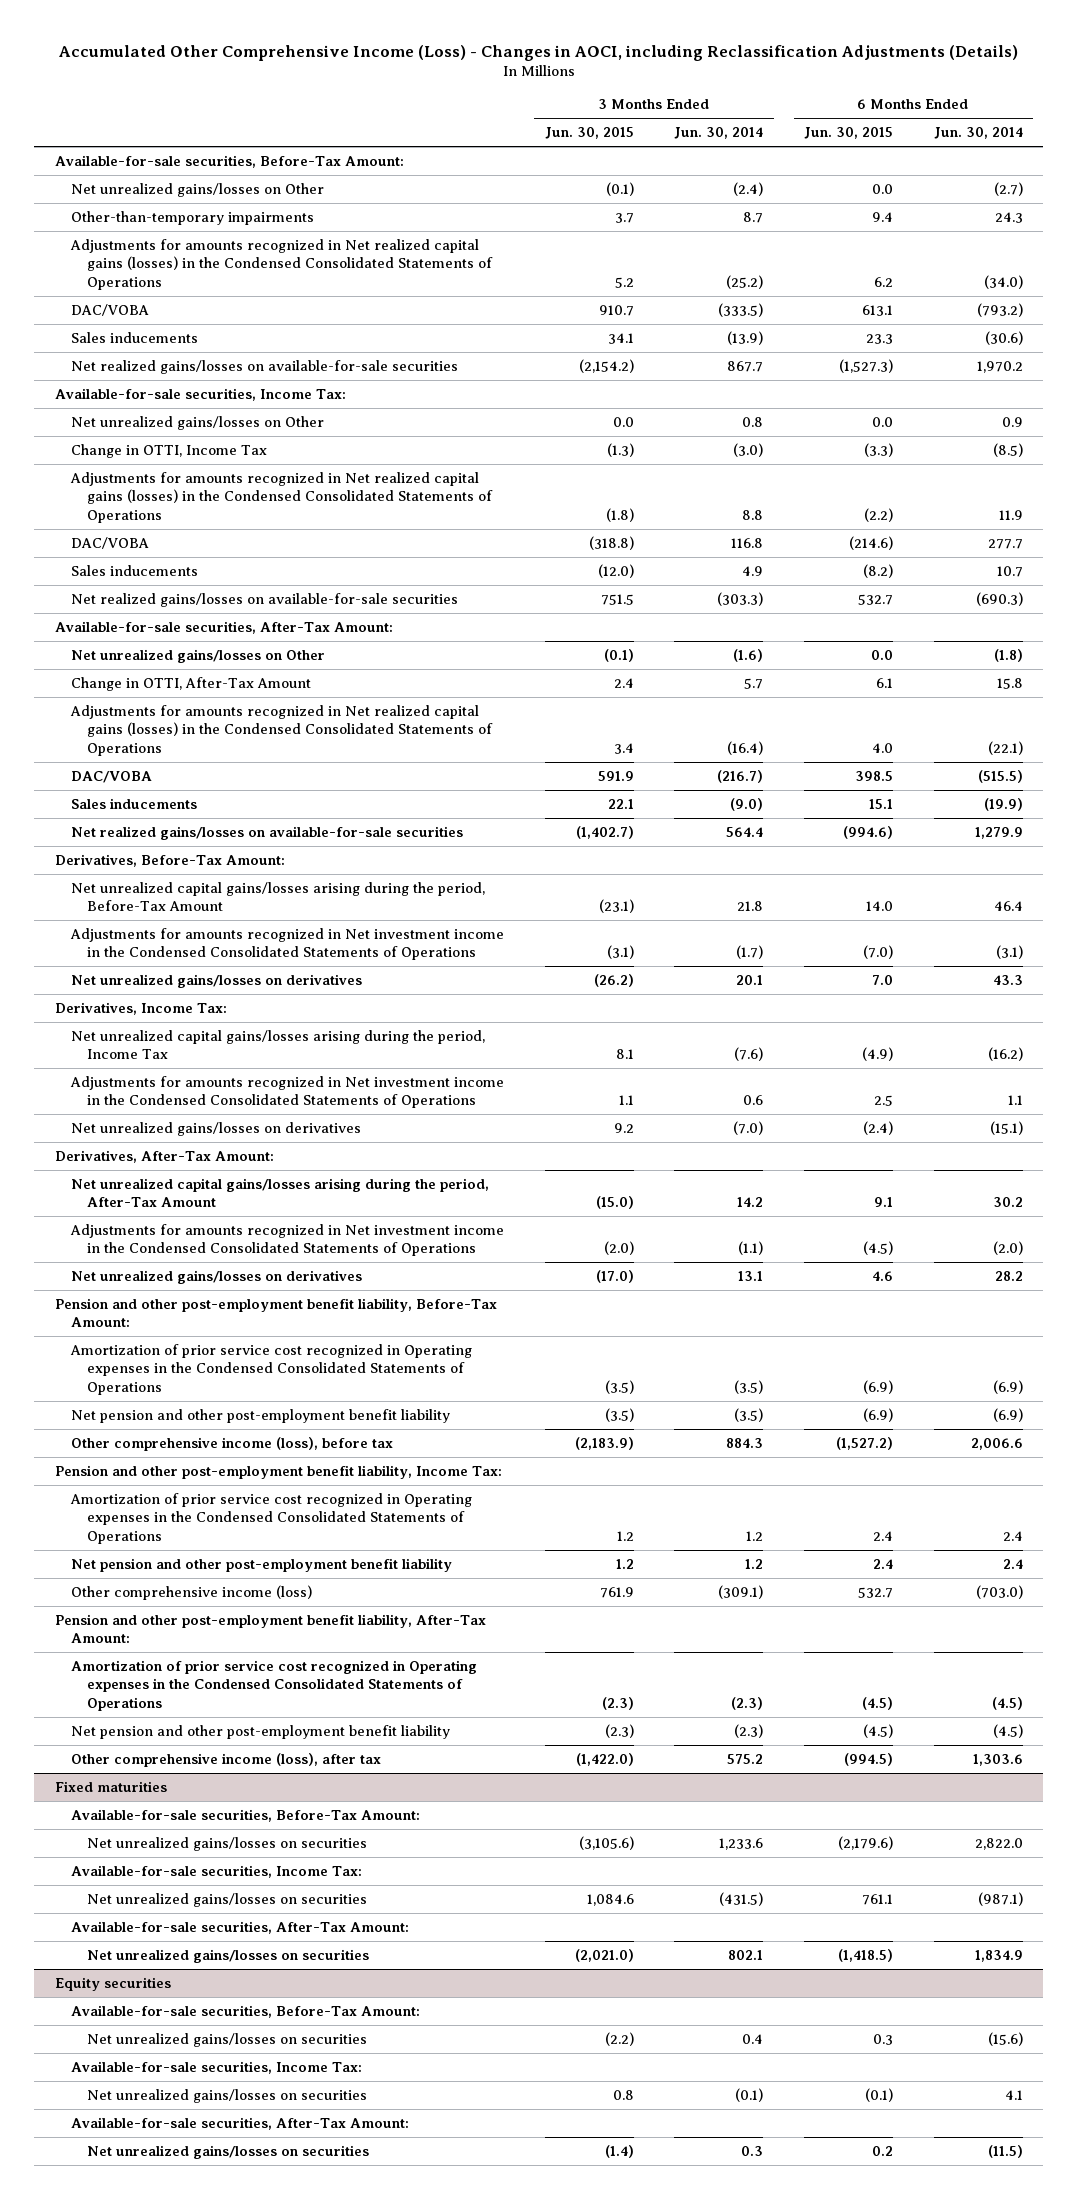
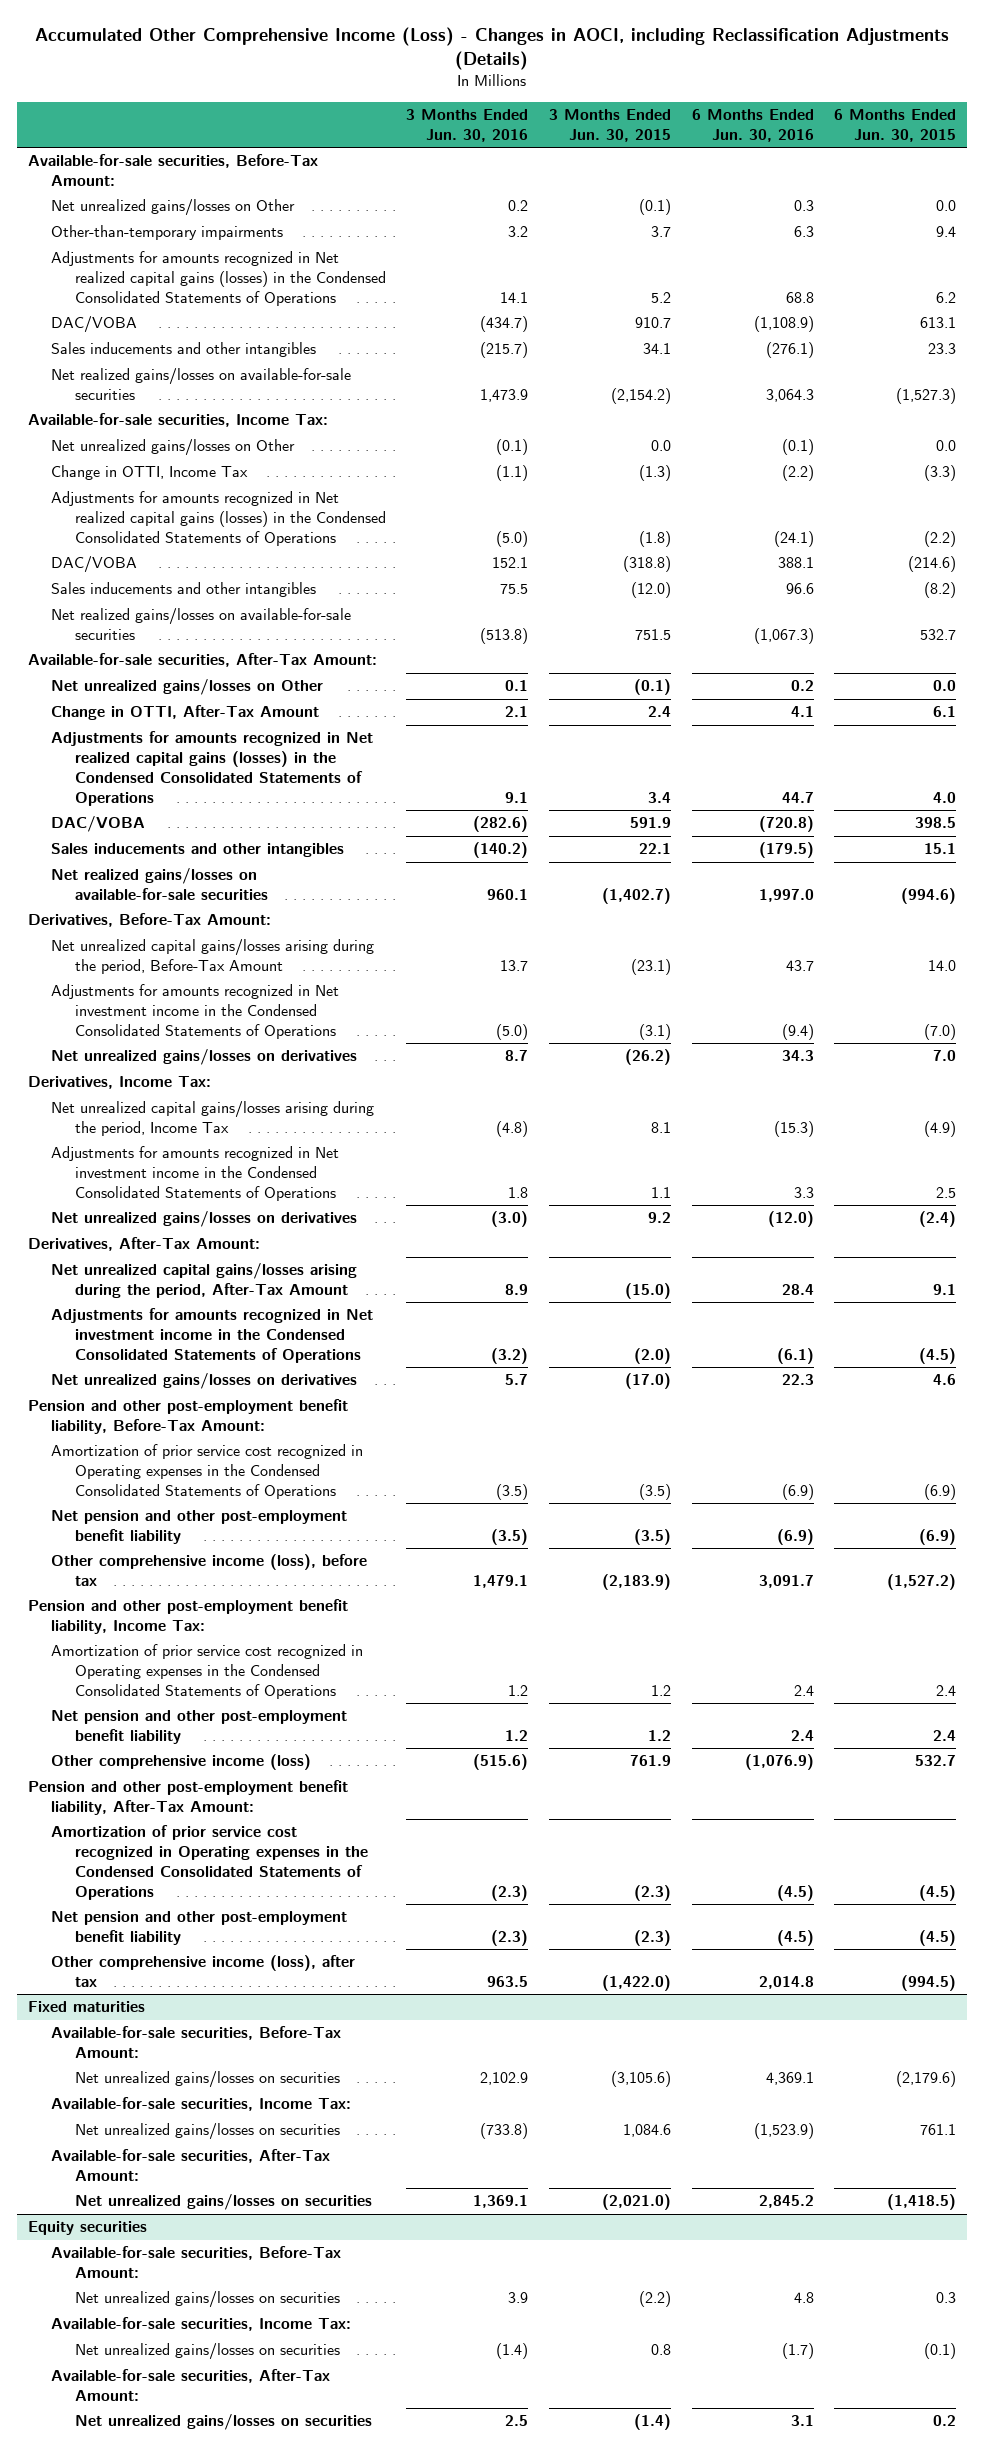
- | 3 Months Ended Jun. 30, 2015 | 3 Months Ended Jun. 30, 2014 | 6 Months Ended Jun. 30, 2015 | 6 Months Ended Jun. 30, 2014
+ | 3 Months Ended Jun. 30, 2016 | 3 Months Ended Jun. 30, 2015 | 6 Months Ended Jun. 30, 2016 | 6 Months Ended Jun. 30, 2015
- Sales inducements | 34.1 | (13.9) | 23.3 | (30.6)
+ Sales inducements and other intangibles | (215.7) | 34.1 | (276.1) | 23.3
- Sales inducements | (12.0) | 4.9 | (8.2) | 10.7
+ Sales inducements and other intangibles | 75.5 | (12.0) | 96.6 | (8.2)
- Sales inducements | 22.1 | (9.0) | 15.1 | (19.9)
+ Sales inducements and other intangibles | (140.2) | 22.1 | (179.5) | 15.1

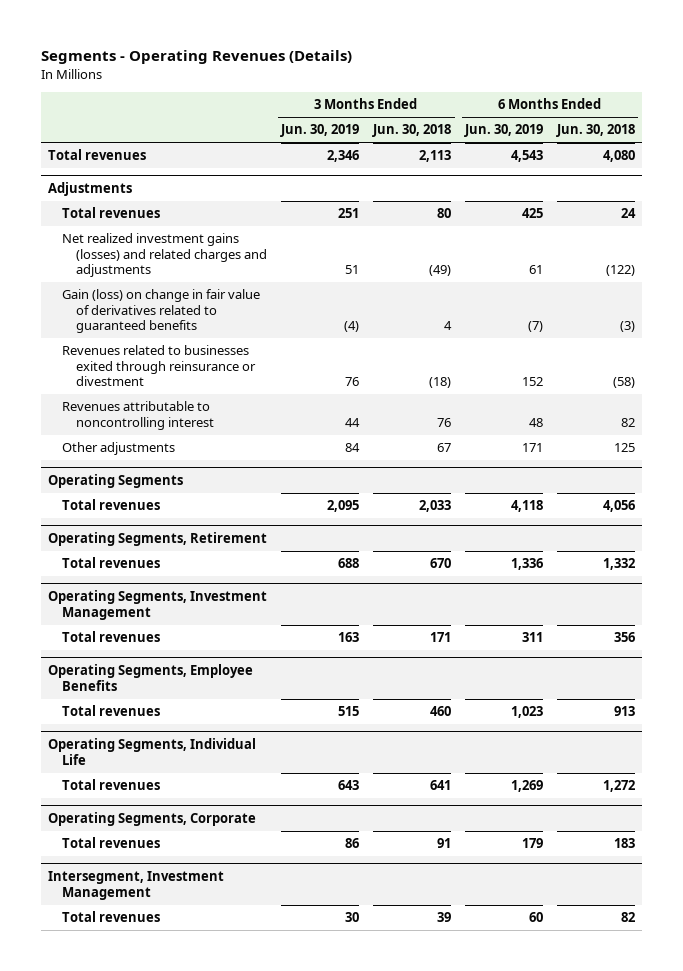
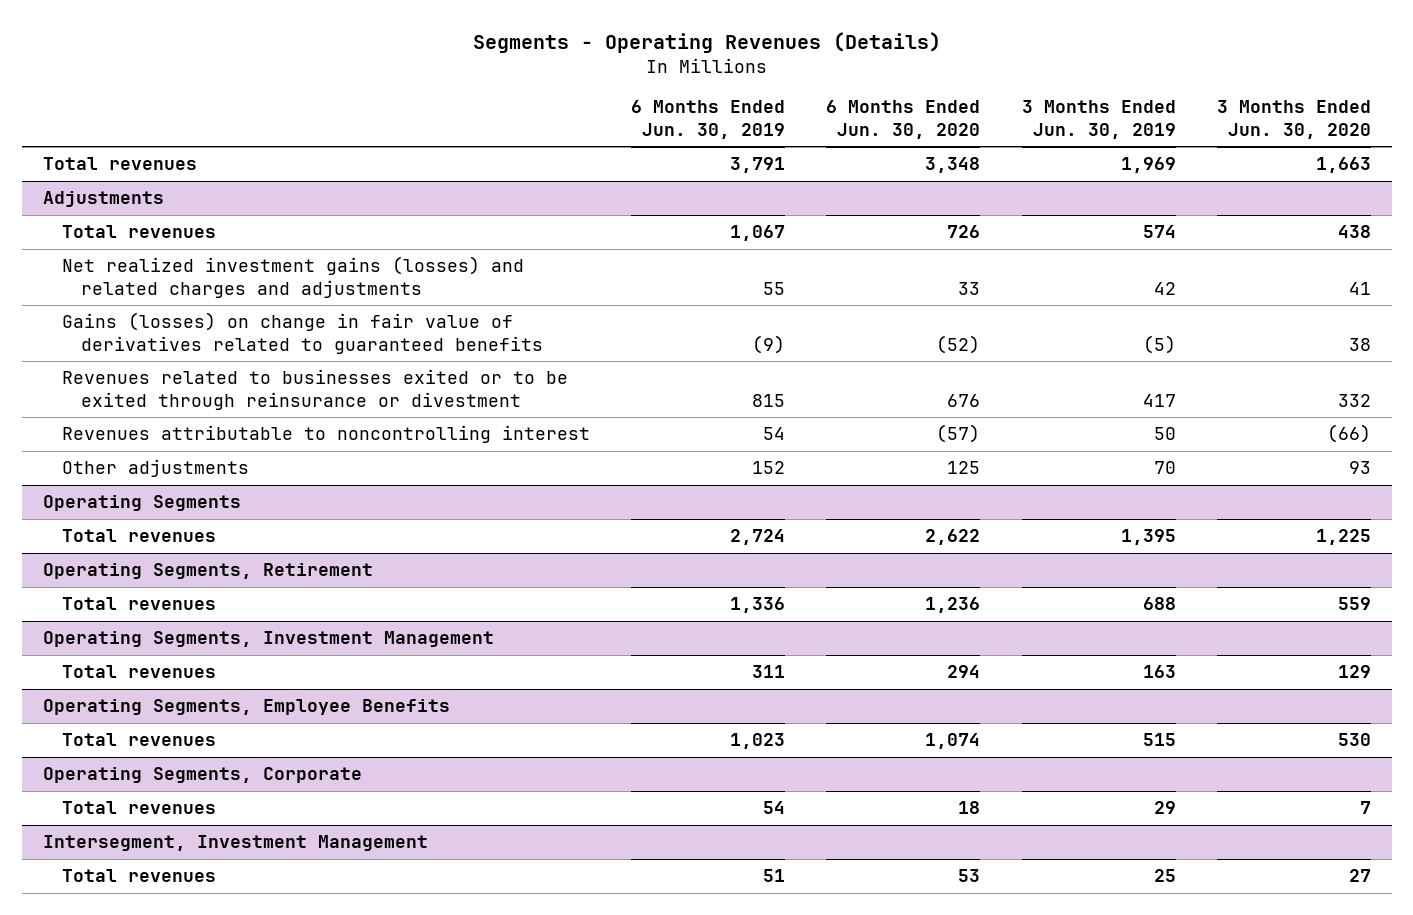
- | 3 Months Ended Jun. 30, 2019 | 3 Months Ended Jun. 30, 2018 | 6 Months Ended Jun. 30, 2019 | 6 Months Ended Jun. 30, 2018
+ | 6 Months Ended Jun. 30, 2019 | 6 Months Ended Jun. 30, 2020 | 3 Months Ended Jun. 30, 2019 | 3 Months Ended Jun. 30, 2020
- Total revenues | 2,346 | 2,113 | 4,543 | 4,080
+ Total revenues | 3,791 | 3,348 | 1,969 | 1,663
@ Adjustments
- Total revenues | 251 | 80 | 425 | 24
- Net realized investment gains (losses) and related charges and adjustments | 51 | (49) | 61 | (122)
- Gain (loss) on change in fair value of derivatives related to guaranteed benefits | (4) | 4 | (7) | (3)
- Revenues related to businesses exited through reinsurance or divestment | 76 | (18) | 152 | (58)
- Revenues attributable to noncontrolling interest | 44 | 76 | 48 | 82
- Other adjustments | 84 | 67 | 171 | 125
+ Total revenues | 1,067 | 726 | 574 | 438
+ Net realized investment gains (losses) and related charges and adjustments | 55 | 33 | 42 | 41
+ Gains (losses) on change in fair value of derivatives related to guaranteed benefits | (9) | (52) | (5) | 38
+ Revenues related to businesses exited or to be exited through reinsurance or divestment | 815 | 676 | 417 | 332
+ Revenues attributable to noncontrolling interest | 54 | (57) | 50 | (66)
+ Other adjustments | 152 | 125 | 70 | 93
@ Operating Segments
- Total revenues | 2,095 | 2,033 | 4,118 | 4,056
+ Total revenues | 2,724 | 2,622 | 1,395 | 1,225
- Operating Segments, Individual Life
- Total revenues | 643 | 641 | 1,269 | 1,272
@ Operating Segments, Corporate
- Total revenues | 86 | 91 | 179 | 183
+ Total revenues | 54 | 18 | 29 | 7
@ Intersegment, Investment Management
- Total revenues | 30 | 39 | 60 | 82
+ Total revenues | 51 | 53 | 25 | 27

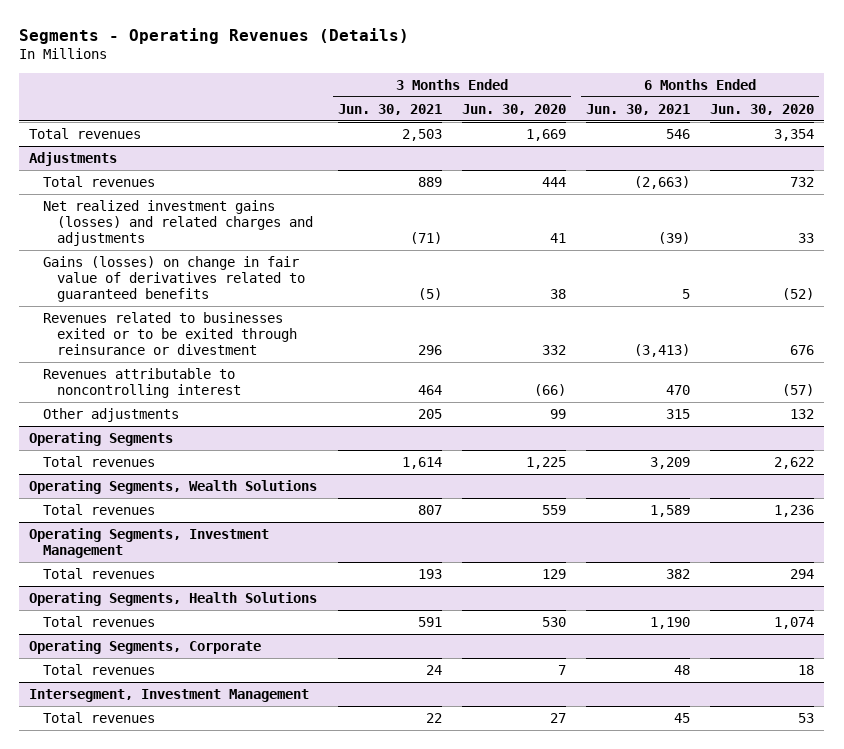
- | 6 Months Ended Jun. 30, 2019 | 6 Months Ended Jun. 30, 2020 | 3 Months Ended Jun. 30, 2019 | 3 Months Ended Jun. 30, 2020
+ | 3 Months Ended Jun. 30, 2021 | 3 Months Ended Jun. 30, 2020 | 6 Months Ended Jun. 30, 2021 | 6 Months Ended Jun. 30, 2020
- Total revenues | 3,791 | 3,348 | 1,969 | 1,663
+ Total revenues | 2,503 | 1,669 | 546 | 3,354
@ Adjustments
- Total revenues | 1,067 | 726 | 574 | 438
+ Total revenues | 889 | 444 | (2,663) | 732
- Other adjustments | 152 | 125 | 70 | 93
+ Other adjustments | 205 | 99 | 315 | 132
- Operating Segments, Retirement
+ Operating Segments, Wealth Solutions
- Operating Segments, Employee Benefits
+ Operating Segments, Health Solutions

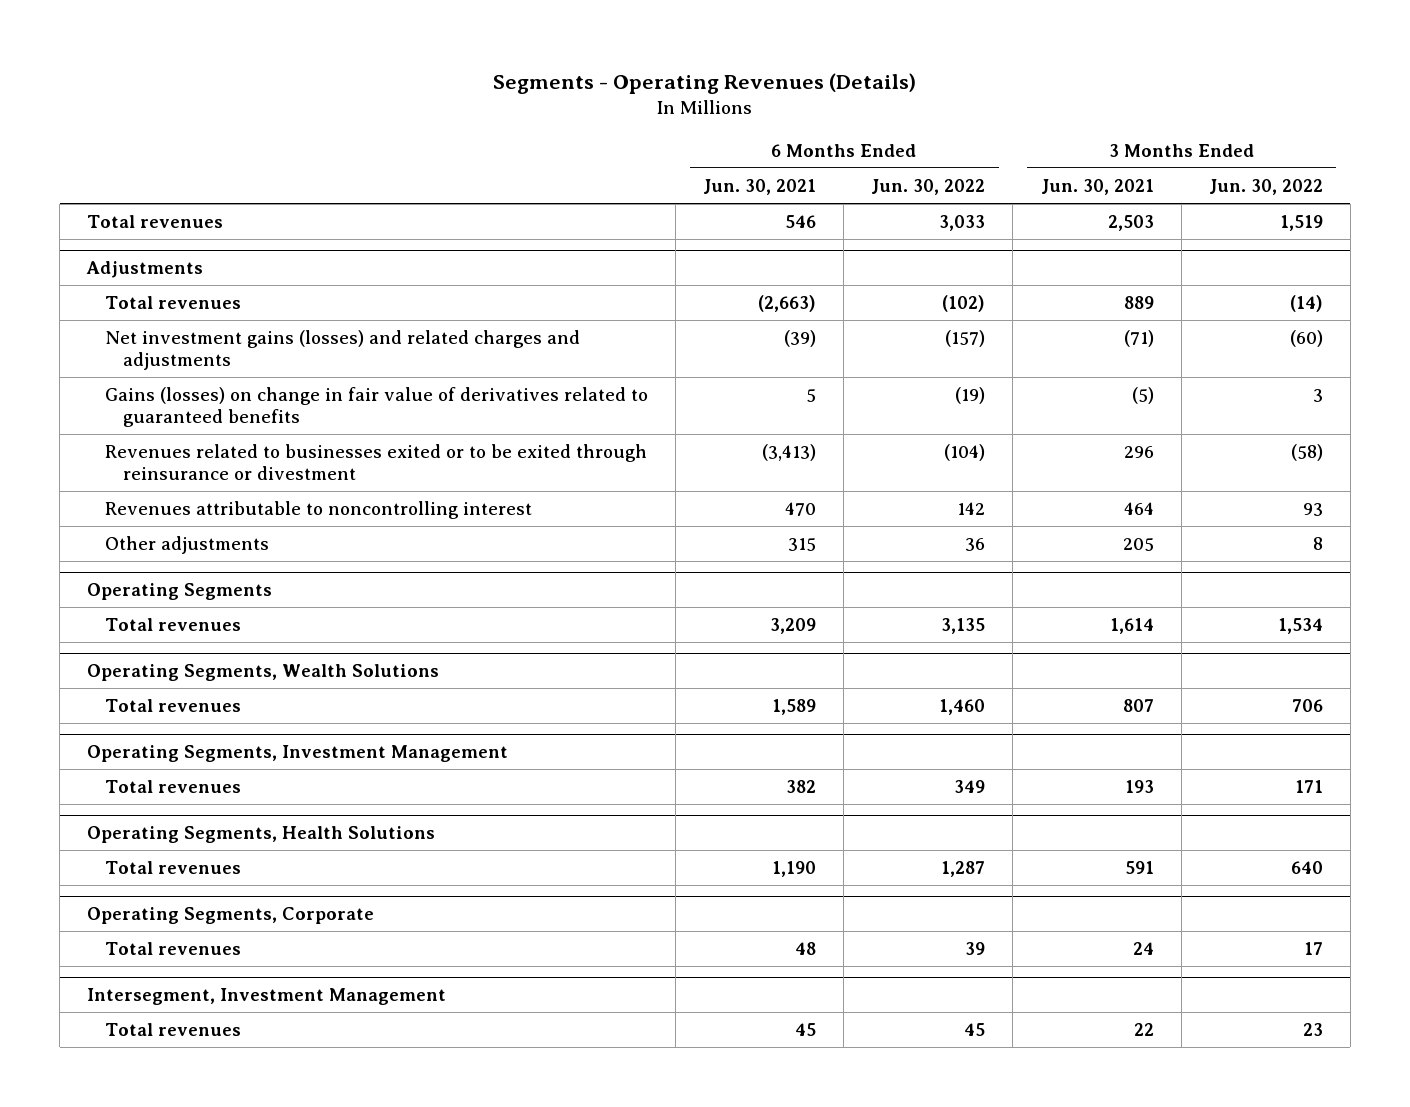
- | 3 Months Ended Jun. 30, 2021 | 3 Months Ended Jun. 30, 2020 | 6 Months Ended Jun. 30, 2021 | 6 Months Ended Jun. 30, 2020
+ | 6 Months Ended Jun. 30, 2021 | 6 Months Ended Jun. 30, 2022 | 3 Months Ended Jun. 30, 2021 | 3 Months Ended Jun. 30, 2022
@ Adjustments
- Net realized investment gains (losses) and related charges and adjustments | (71) | 41 | (39) | 33
+ Net investment gains (losses) and related charges and adjustments | (39) | (157) | (71) | (60)

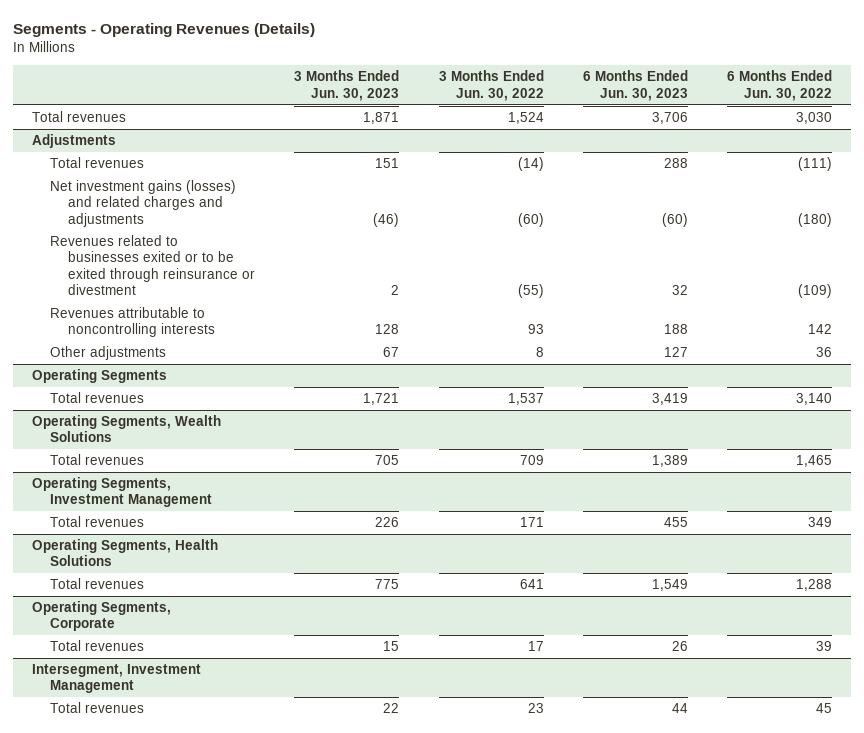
- | 6 Months Ended Jun. 30, 2021 | 6 Months Ended Jun. 30, 2022 | 3 Months Ended Jun. 30, 2021 | 3 Months Ended Jun. 30, 2022
+ | 3 Months Ended Jun. 30, 2023 | 3 Months Ended Jun. 30, 2022 | 6 Months Ended Jun. 30, 2023 | 6 Months Ended Jun. 30, 2022
- Total revenues | 546 | 3,033 | 2,503 | 1,519
+ Total revenues | 1,871 | 1,524 | 3,706 | 3,030
@ Adjustments
- Total revenues | (2,663) | (102) | 889 | (14)
- Net investment gains (losses) and related charges and adjustments | (39) | (157) | (71) | (60)
- Gains (losses) on change in fair value of derivatives related to guaranteed benefits | 5 | (19) | (5) | 3
- Revenues related to businesses exited or to be exited through reinsurance or divestment | (3,413) | (104) | 296 | (58)
- Revenues attributable to noncontrolling interest | 470 | 142 | 464 | 93
+ Total revenues | 151 | (14) | 288 | (111)
+ Net investment gains (losses) and related charges and adjustments | (46) | (60) | (60) | (180)
+ Revenues related to businesses exited or to be exited through reinsurance or divestment | 2 | (55) | 32 | (109)
+ Revenues attributable to noncontrolling interests | 128 | 93 | 188 | 142
@ Operating Segments
- Total revenues | 3,209 | 3,135 | 1,614 | 1,534
+ Total revenues | 1,721 | 1,537 | 3,419 | 3,140
@ Operating Segments, Wealth Solutions
- Total revenues | 1,589 | 1,460 | 807 | 706
+ Total revenues | 705 | 709 | 1,389 | 1,465
@ Operating Segments, Health Solutions
- Total revenues | 1,190 | 1,287 | 591 | 640
+ Total revenues | 775 | 641 | 1,549 | 1,288

